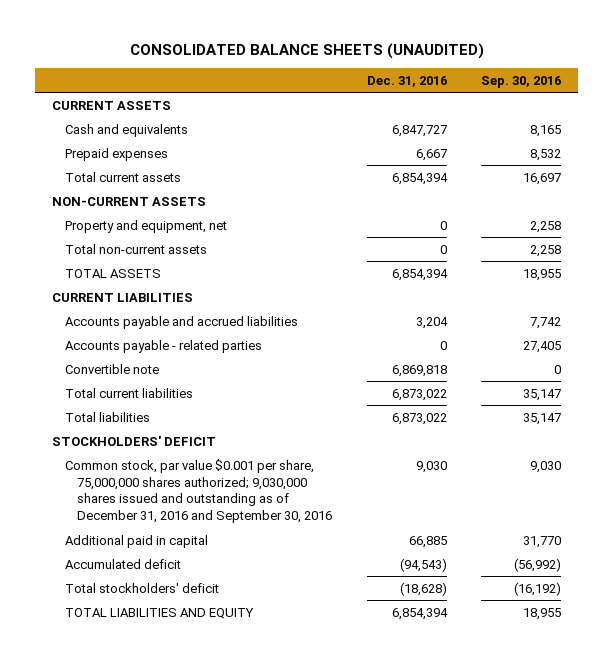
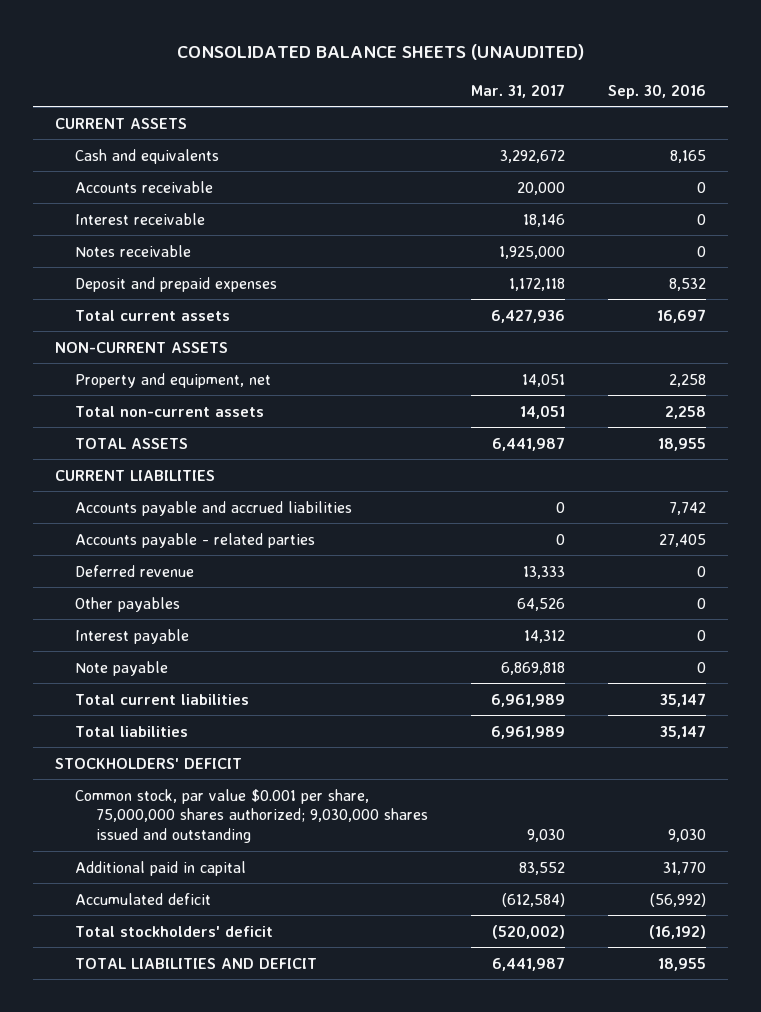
- | Dec. 31, 2016 | Sep. 30, 2016
+ | Mar. 31, 2017 | Sep. 30, 2016
- Prepaid expenses | 6,667 | 8,532
+ Accounts receivable | 20,000 | 0
+ Interest receivable | 18,146 | 0
+ Notes receivable | 1,925,000 | 0
+ Deposit and prepaid expenses | 1,172,118 | 8,532
- Convertible note | 6,869,818 | 0
+ Deferred revenue | 13,333 | 0
+ Other payables | 64,526 | 0
+ Interest payable | 14,312 | 0
+ Note payable | 6,869,818 | 0
- Common stock, par value $0.001 per share, 75,000,000 shares authorized; 9,030,000 shares issued and outstanding as of December 31, 2016 and September 30, 2016 | 9,030 | 9,030
+ Common stock, par value $0.001 per share, 75,000,000 shares authorized; 9,030,000 shares issued and outstanding | 9,030 | 9,030
- TOTAL LIABILITIES AND EQUITY | 6,854,394 | 18,955
+ TOTAL LIABILITIES AND DEFICIT | 6,441,987 | 18,955

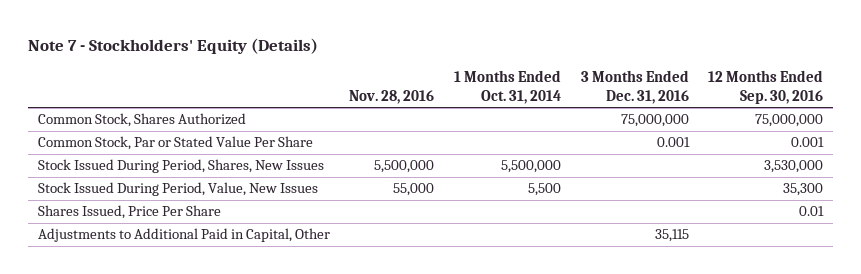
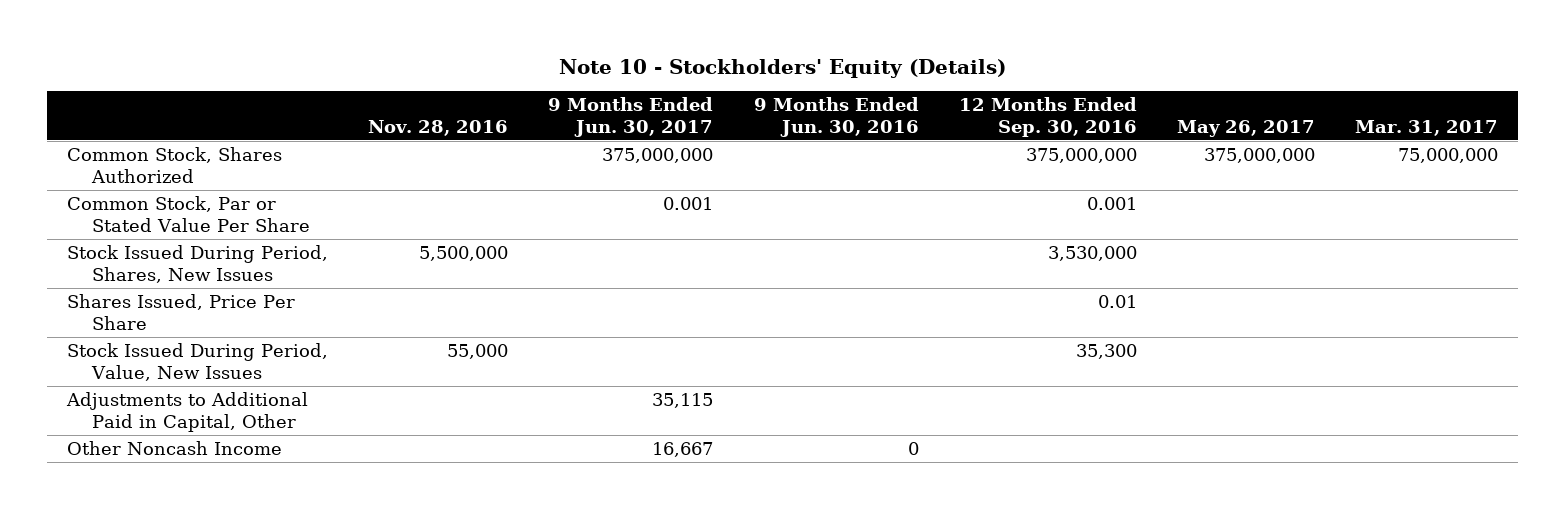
- Note 7 - Stockholders' Equity (Details)
+ Note 10 - Stockholders' Equity (Details)
- | Nov. 28, 2016 | 1 Months Ended Oct. 31, 2014 | 3 Months Ended Dec. 31, 2016 | 12 Months Ended Sep. 30, 2016
+ | Nov. 28, 2016 | 9 Months Ended Jun. 30, 2017 | 9 Months Ended Jun. 30, 2016 | 12 Months Ended Sep. 30, 2016 | May 26, 2017 | Mar. 31, 2017
- Common Stock, Shares Authorized | | | 75,000,000 | 75,000,000
+ Common Stock, Shares Authorized | | 375,000,000 | | 375,000,000 | 375,000,000 | 75,000,000
moved down: Stock Issued During Period, Value, New Issues | 55,000 | | | 35,300 | |
+ Other Noncash Income | | 16,667 | 0 | | |

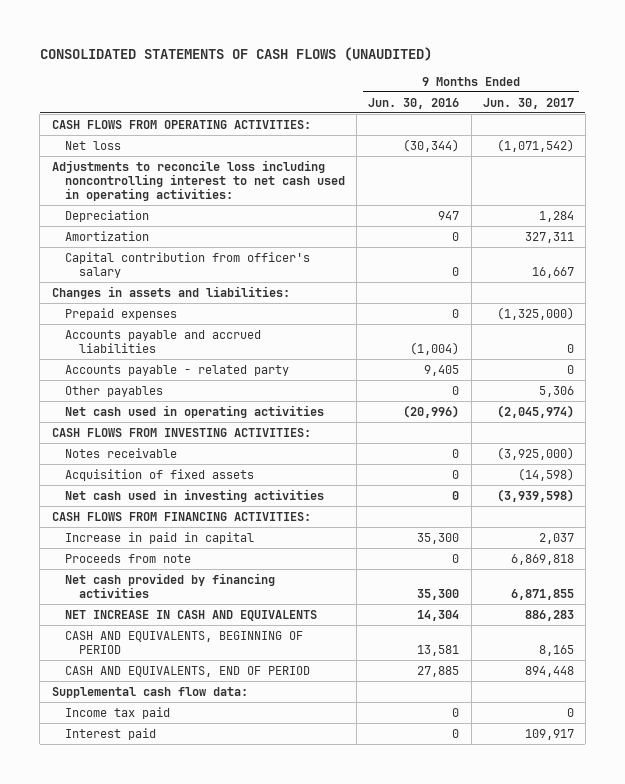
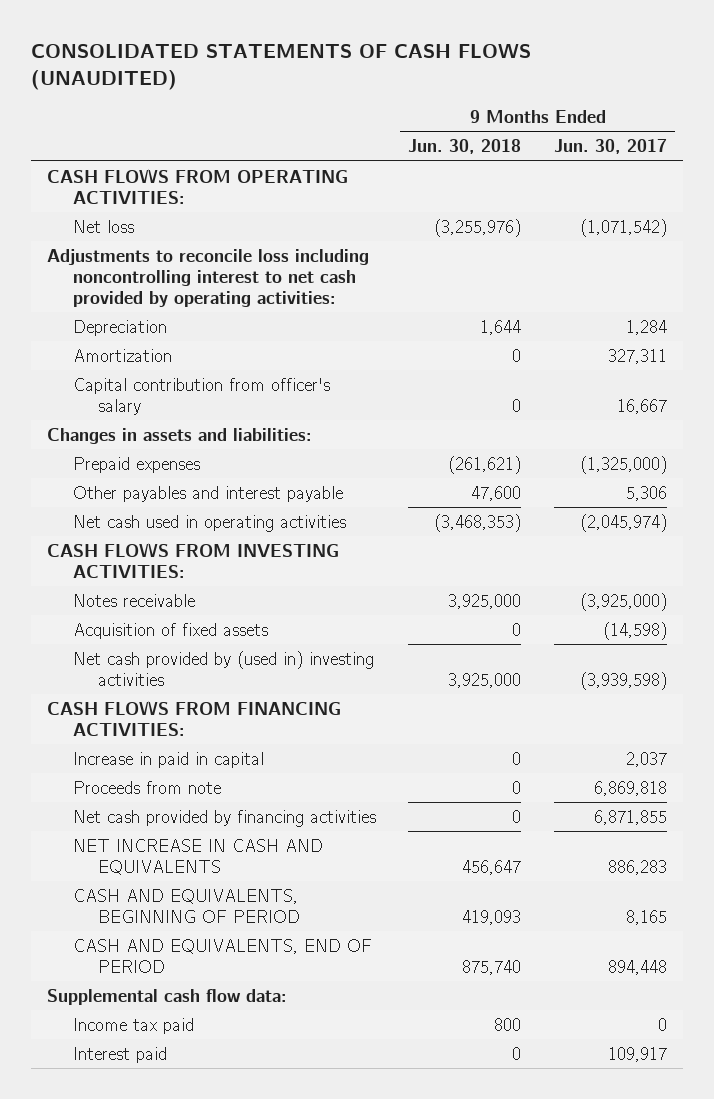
- | 9 Months Ended Jun. 30, 2016 | 9 Months Ended Jun. 30, 2017
+ | 9 Months Ended Jun. 30, 2018 | 9 Months Ended Jun. 30, 2017
- Adjustments to reconcile loss including noncontrolling interest to net cash used in operating activities:
+ Adjustments to reconcile loss including noncontrolling interest to net cash provided by operating activities:
- Accounts payable and accrued liabilities | (1,004) | 0
- Accounts payable - related party | 9,405 | 0
- Other payables | 0 | 5,306
+ Other payables and interest payable | 47,600 | 5,306
- Net cash used in investing activities | 0 | (3,939,598)
+ Net cash provided by (used in) investing activities | 3,925,000 | (3,939,598)

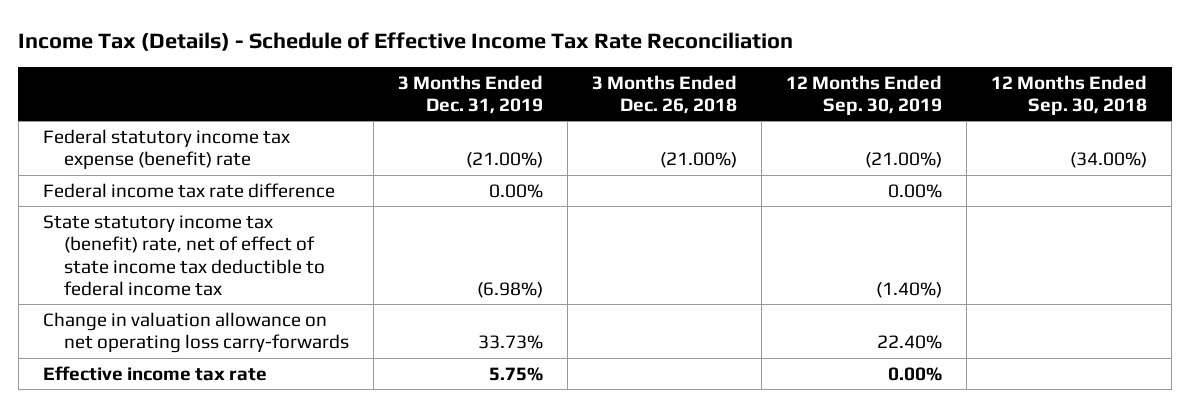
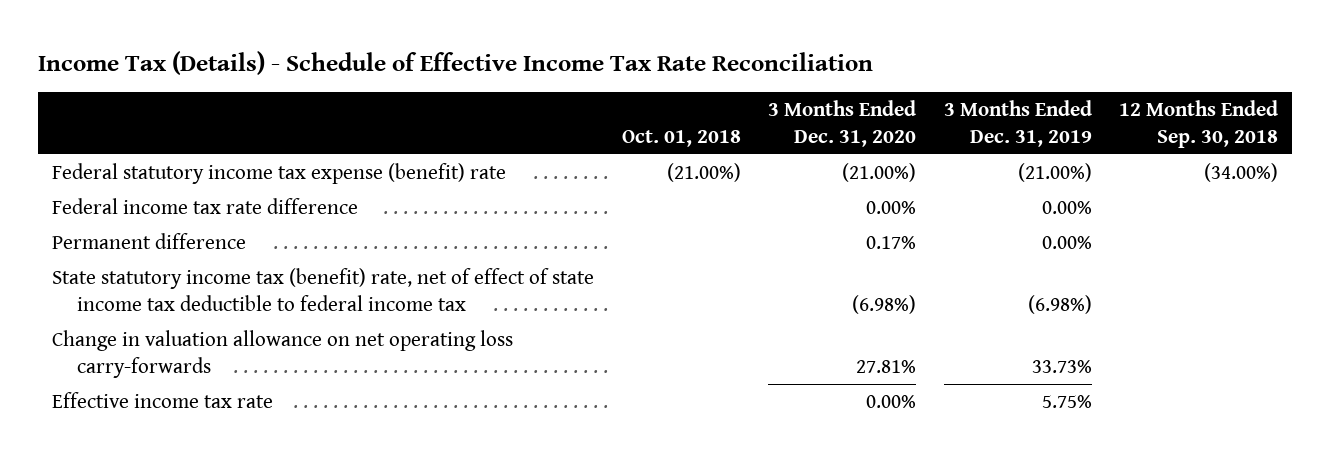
- | 3 Months Ended Dec. 31, 2019 | 3 Months Ended Dec. 26, 2018 | 12 Months Ended Sep. 30, 2019 | 12 Months Ended Sep. 30, 2018
+ | Oct. 01, 2018 | 3 Months Ended Dec. 31, 2020 | 3 Months Ended Dec. 31, 2019 | 12 Months Ended Sep. 30, 2018
+ Permanent difference | | 0.17% | 0.00% |

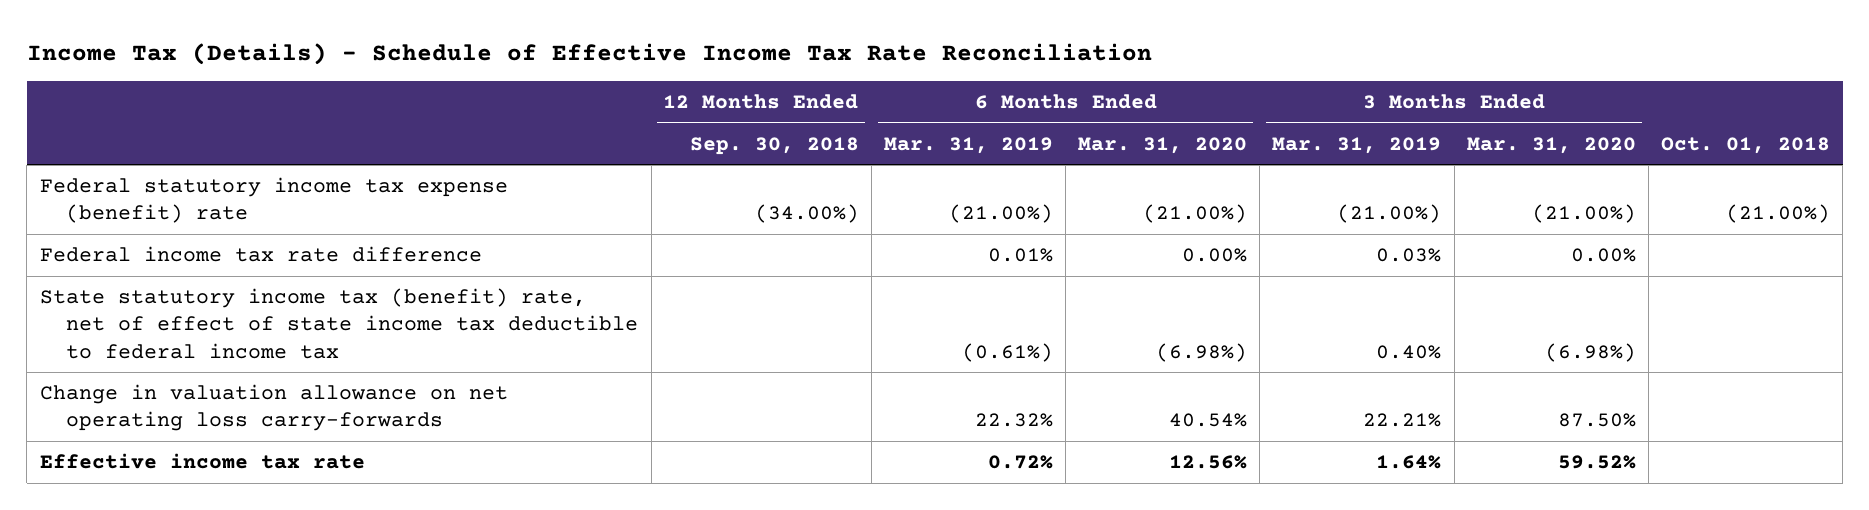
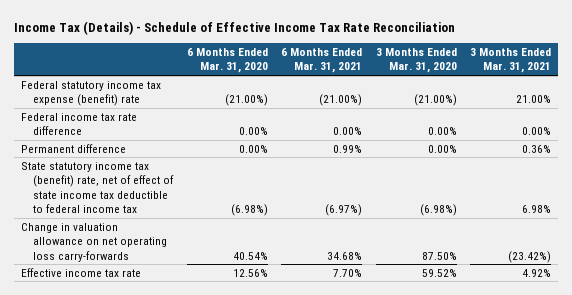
- | 12 Months Ended Sep. 30, 2018 | 6 Months Ended Mar. 31, 2019 | 6 Months Ended Mar. 31, 2020 | 3 Months Ended Mar. 31, 2019 | 3 Months Ended Mar. 31, 2020 | Oct. 01, 2018
+ | 6 Months Ended Mar. 31, 2020 | 6 Months Ended Mar. 31, 2021 | 3 Months Ended Mar. 31, 2020 | 3 Months Ended Mar. 31, 2021
+ Permanent difference | 0.00% | 0.99% | 0.00% | 0.36%

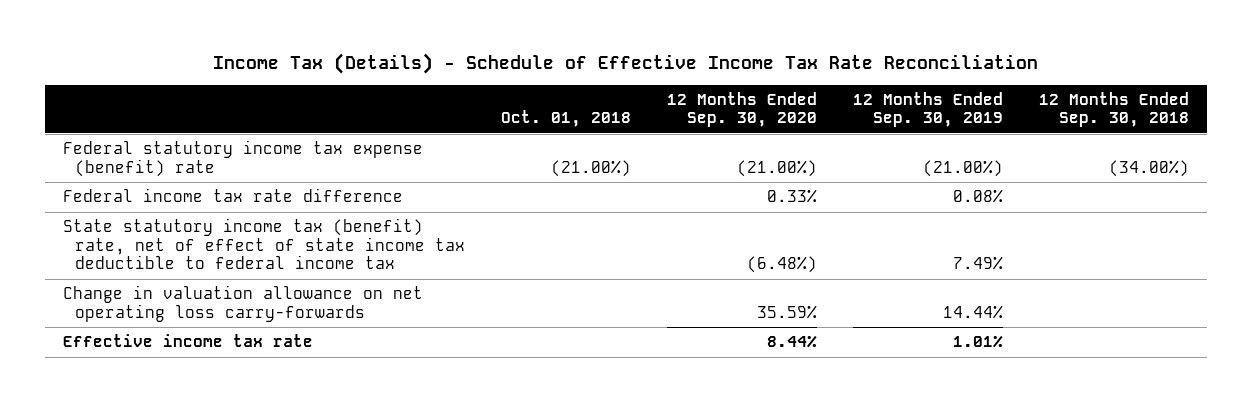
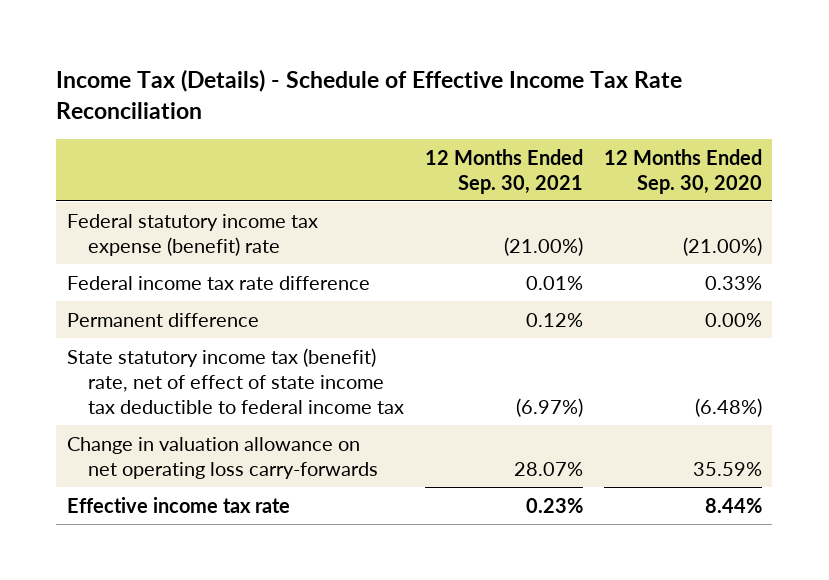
- | Oct. 01, 2018 | 12 Months Ended Sep. 30, 2020 | 12 Months Ended Sep. 30, 2019 | 12 Months Ended Sep. 30, 2018
+ | 12 Months Ended Sep. 30, 2021 | 12 Months Ended Sep. 30, 2020
+ Permanent difference | 0.12% | 0.00%

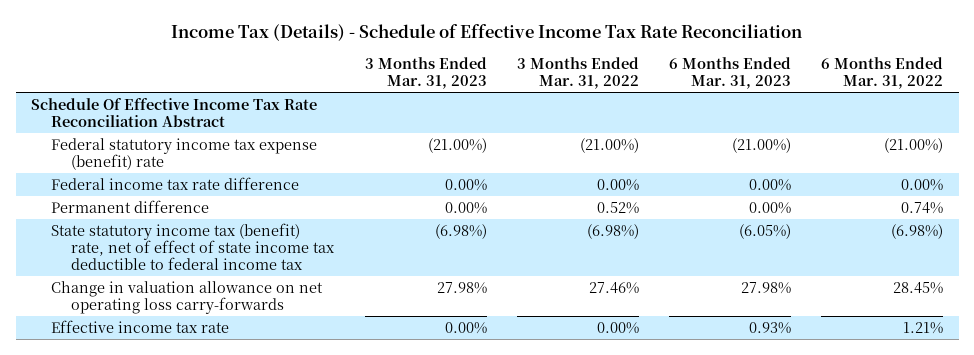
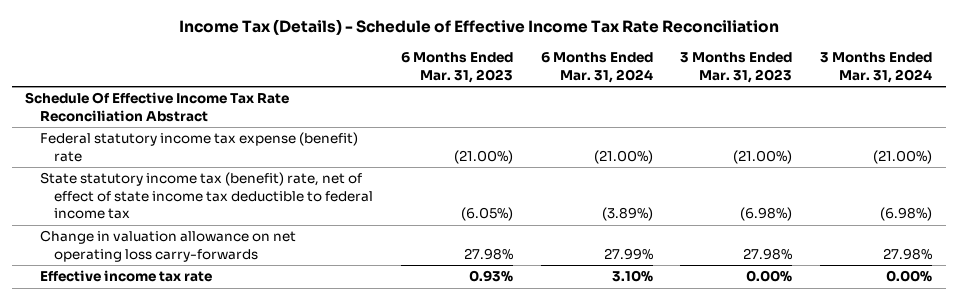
- | 3 Months Ended Mar. 31, 2023 | 3 Months Ended Mar. 31, 2022 | 6 Months Ended Mar. 31, 2023 | 6 Months Ended Mar. 31, 2022
+ | 6 Months Ended Mar. 31, 2023 | 6 Months Ended Mar. 31, 2024 | 3 Months Ended Mar. 31, 2023 | 3 Months Ended Mar. 31, 2024
- Federal income tax rate difference | 0.00% | 0.00% | 0.00% | 0.00%
- Permanent difference | 0.00% | 0.52% | 0.00% | 0.74%

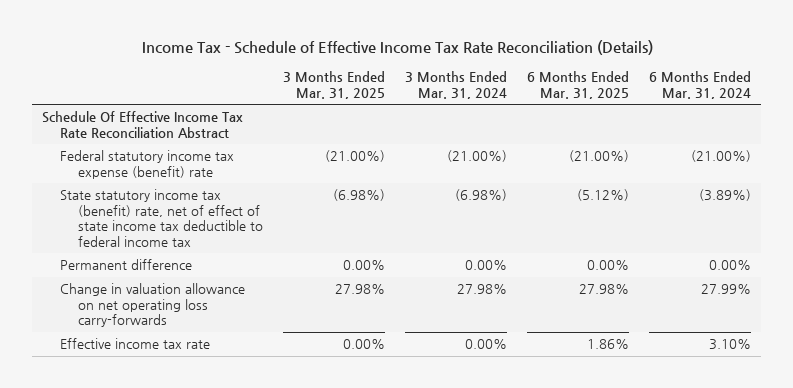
- Income Tax (Details) - Schedule of Effective Income Tax Rate Reconciliation
+ Income Tax - Schedule of Effective Income Tax Rate Reconciliation (Details)
- | 6 Months Ended Mar. 31, 2023 | 6 Months Ended Mar. 31, 2024 | 3 Months Ended Mar. 31, 2023 | 3 Months Ended Mar. 31, 2024
+ | 3 Months Ended Mar. 31, 2025 | 3 Months Ended Mar. 31, 2024 | 6 Months Ended Mar. 31, 2025 | 6 Months Ended Mar. 31, 2024
+ Permanent difference | 0.00% | 0.00% | 0.00% | 0.00%

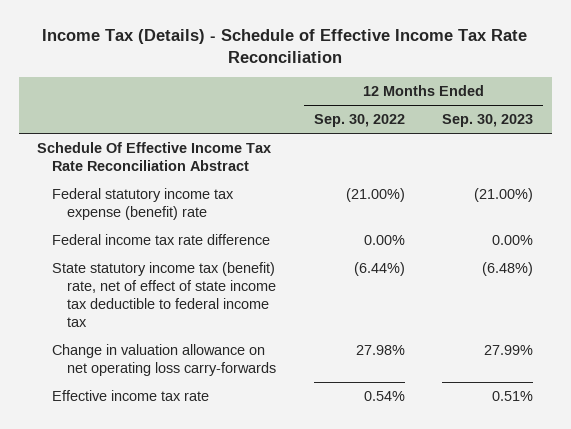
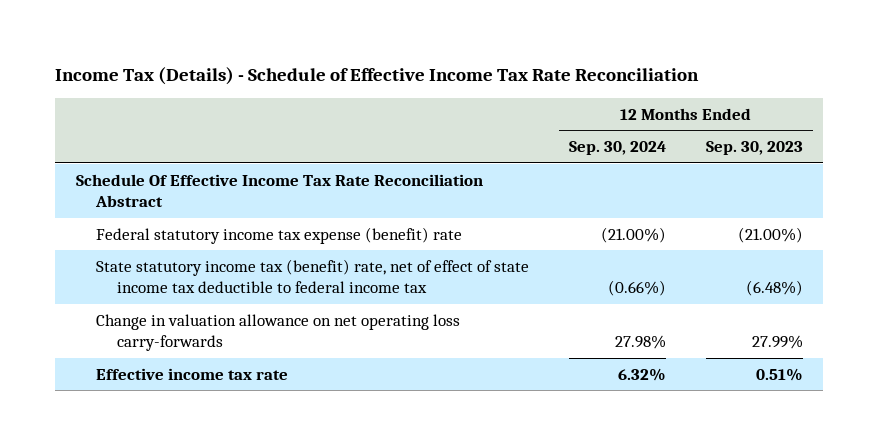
- | 12 Months Ended Sep. 30, 2022 | 12 Months Ended Sep. 30, 2023
+ | 12 Months Ended Sep. 30, 2024 | 12 Months Ended Sep. 30, 2023
- Federal income tax rate difference | 0.00% | 0.00%

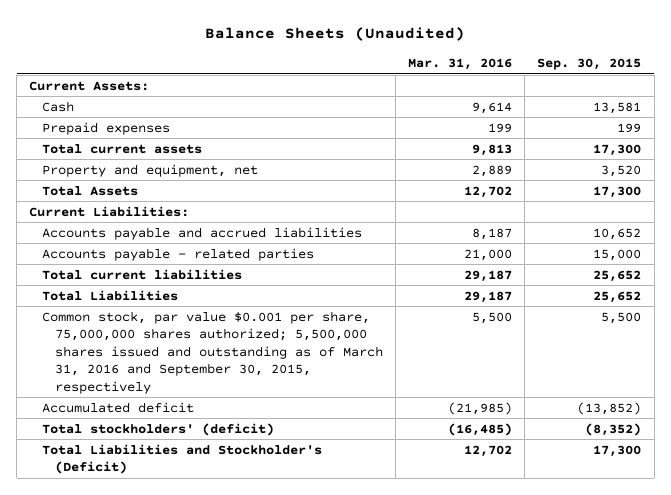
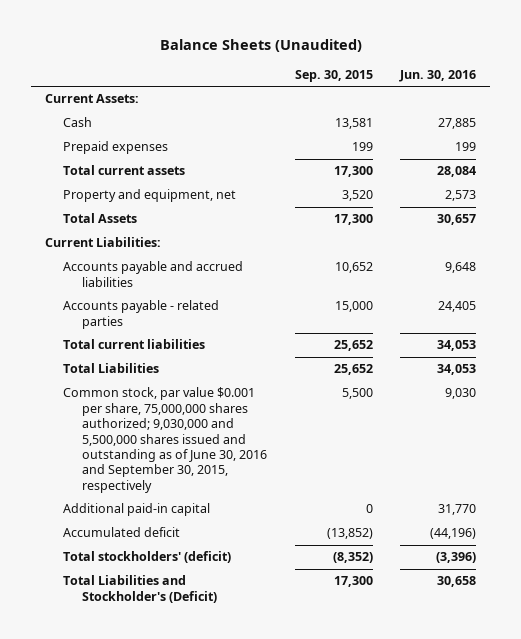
- | Mar. 31, 2016 | Sep. 30, 2015
+ | Sep. 30, 2015 | Jun. 30, 2016
- Common stock, par value $0.001 per share, 75,000,000 shares authorized; 5,500,000 shares issued and outstanding as of March 31, 2016 and September 30, 2015, respectively | 5,500 | 5,500
+ Common stock, par value $0.001 per share, 75,000,000 shares authorized; 9,030,000 and 5,500,000 shares issued and outstanding as of June 30, 2016 and September 30, 2015, respectively | 5,500 | 9,030
+ Additional paid-in capital | 0 | 31,770

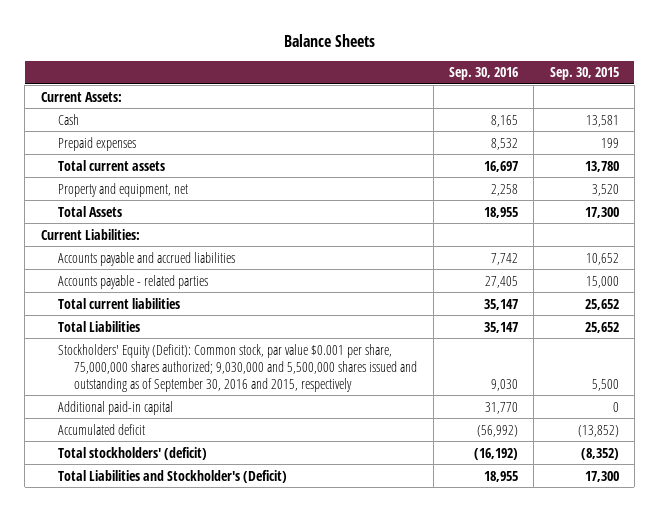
- Balance Sheets (Unaudited)
+ Balance Sheets
- | Sep. 30, 2015 | Jun. 30, 2016
+ | Sep. 30, 2016 | Sep. 30, 2015
- Total current assets | 17,300 | 28,084
+ Total current assets | 16,697 | 13,780
- Common stock, par value $0.001 per share, 75,000,000 shares authorized; 9,030,000 and 5,500,000 shares issued and outstanding as of June 30, 2016 and September 30, 2015, respectively | 5,500 | 9,030
+ Stockholders' Equity (Deficit): Common stock, par value $0.001 per share, 75,000,000 shares authorized; 9,030,000 and 5,500,000 shares issued and outstanding as of September 30, 2016 and 2015, respectively | 9,030 | 5,500

